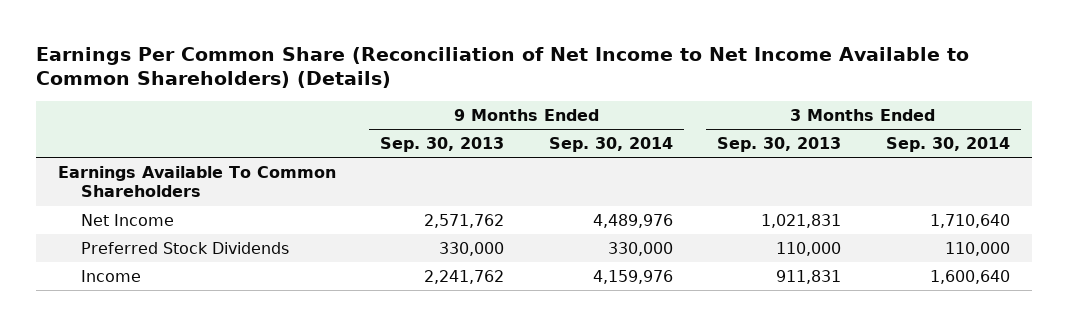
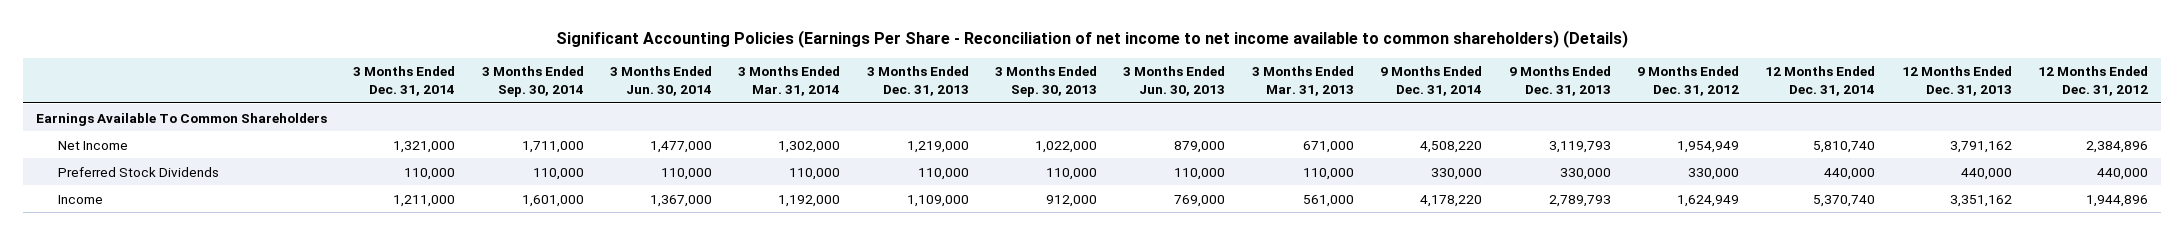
- Earnings Per Common Share (Reconciliation of Net Income to Net Income Available to Common Shareholders) (Details)
+ Significant Accounting Policies (Earnings Per Share - Reconciliation of net income to net income available to common shareholders) (Details)
- | 9 Months Ended Sep. 30, 2013 | 9 Months Ended Sep. 30, 2014 | 3 Months Ended Sep. 30, 2013 | 3 Months Ended Sep. 30, 2014
+ | 3 Months Ended Dec. 31, 2014 | 3 Months Ended Sep. 30, 2014 | 3 Months Ended Jun. 30, 2014 | 3 Months Ended Mar. 31, 2014 | 3 Months Ended Dec. 31, 2013 | 3 Months Ended Sep. 30, 2013 | 3 Months Ended Jun. 30, 2013 | 3 Months Ended Mar. 31, 2013 | 9 Months Ended Dec. 31, 2014 | 9 Months Ended Dec. 31, 2013 | 9 Months Ended Dec. 31, 2012 | 12 Months Ended Dec. 31, 2014 | 12 Months Ended Dec. 31, 2013 | 12 Months Ended Dec. 31, 2012
- Net Income | 2,571,762 | 4,489,976 | 1,021,831 | 1,710,640
+ Net Income | 1,321,000 | 1,711,000 | 1,477,000 | 1,302,000 | 1,219,000 | 1,022,000 | 879,000 | 671,000 | 4,508,220 | 3,119,793 | 1,954,949 | 5,810,740 | 3,791,162 | 2,384,896
- Income | 2,241,762 | 4,159,976 | 911,831 | 1,600,640
+ Income | 1,211,000 | 1,601,000 | 1,367,000 | 1,192,000 | 1,109,000 | 912,000 | 769,000 | 561,000 | 4,178,220 | 2,789,793 | 1,624,949 | 5,370,740 | 3,351,162 | 1,944,896

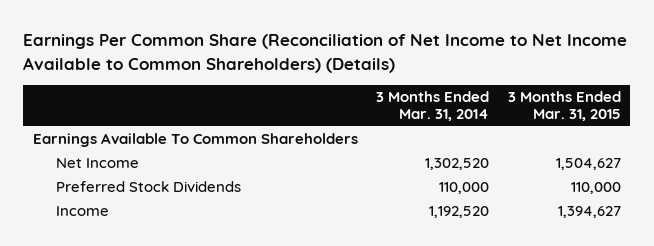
- Significant Accounting Policies (Earnings Per Share - Reconciliation of net income to net income available to common shareholders) (Details)
+ Earnings Per Common Share (Reconciliation of Net Income to Net Income Available to Common Shareholders) (Details)
- | 3 Months Ended Dec. 31, 2014 | 3 Months Ended Sep. 30, 2014 | 3 Months Ended Jun. 30, 2014 | 3 Months Ended Mar. 31, 2014 | 3 Months Ended Dec. 31, 2013 | 3 Months Ended Sep. 30, 2013 | 3 Months Ended Jun. 30, 2013 | 3 Months Ended Mar. 31, 2013 | 9 Months Ended Dec. 31, 2014 | 9 Months Ended Dec. 31, 2013 | 9 Months Ended Dec. 31, 2012 | 12 Months Ended Dec. 31, 2014 | 12 Months Ended Dec. 31, 2013 | 12 Months Ended Dec. 31, 2012
+ | 3 Months Ended Mar. 31, 2014 | 3 Months Ended Mar. 31, 2015
- Net Income | 1,321,000 | 1,711,000 | 1,477,000 | 1,302,000 | 1,219,000 | 1,022,000 | 879,000 | 671,000 | 4,508,220 | 3,119,793 | 1,954,949 | 5,810,740 | 3,791,162 | 2,384,896
+ Net Income | 1,302,520 | 1,504,627
- Income | 1,211,000 | 1,601,000 | 1,367,000 | 1,192,000 | 1,109,000 | 912,000 | 769,000 | 561,000 | 4,178,220 | 2,789,793 | 1,624,949 | 5,370,740 | 3,351,162 | 1,944,896
+ Income | 1,192,520 | 1,394,627

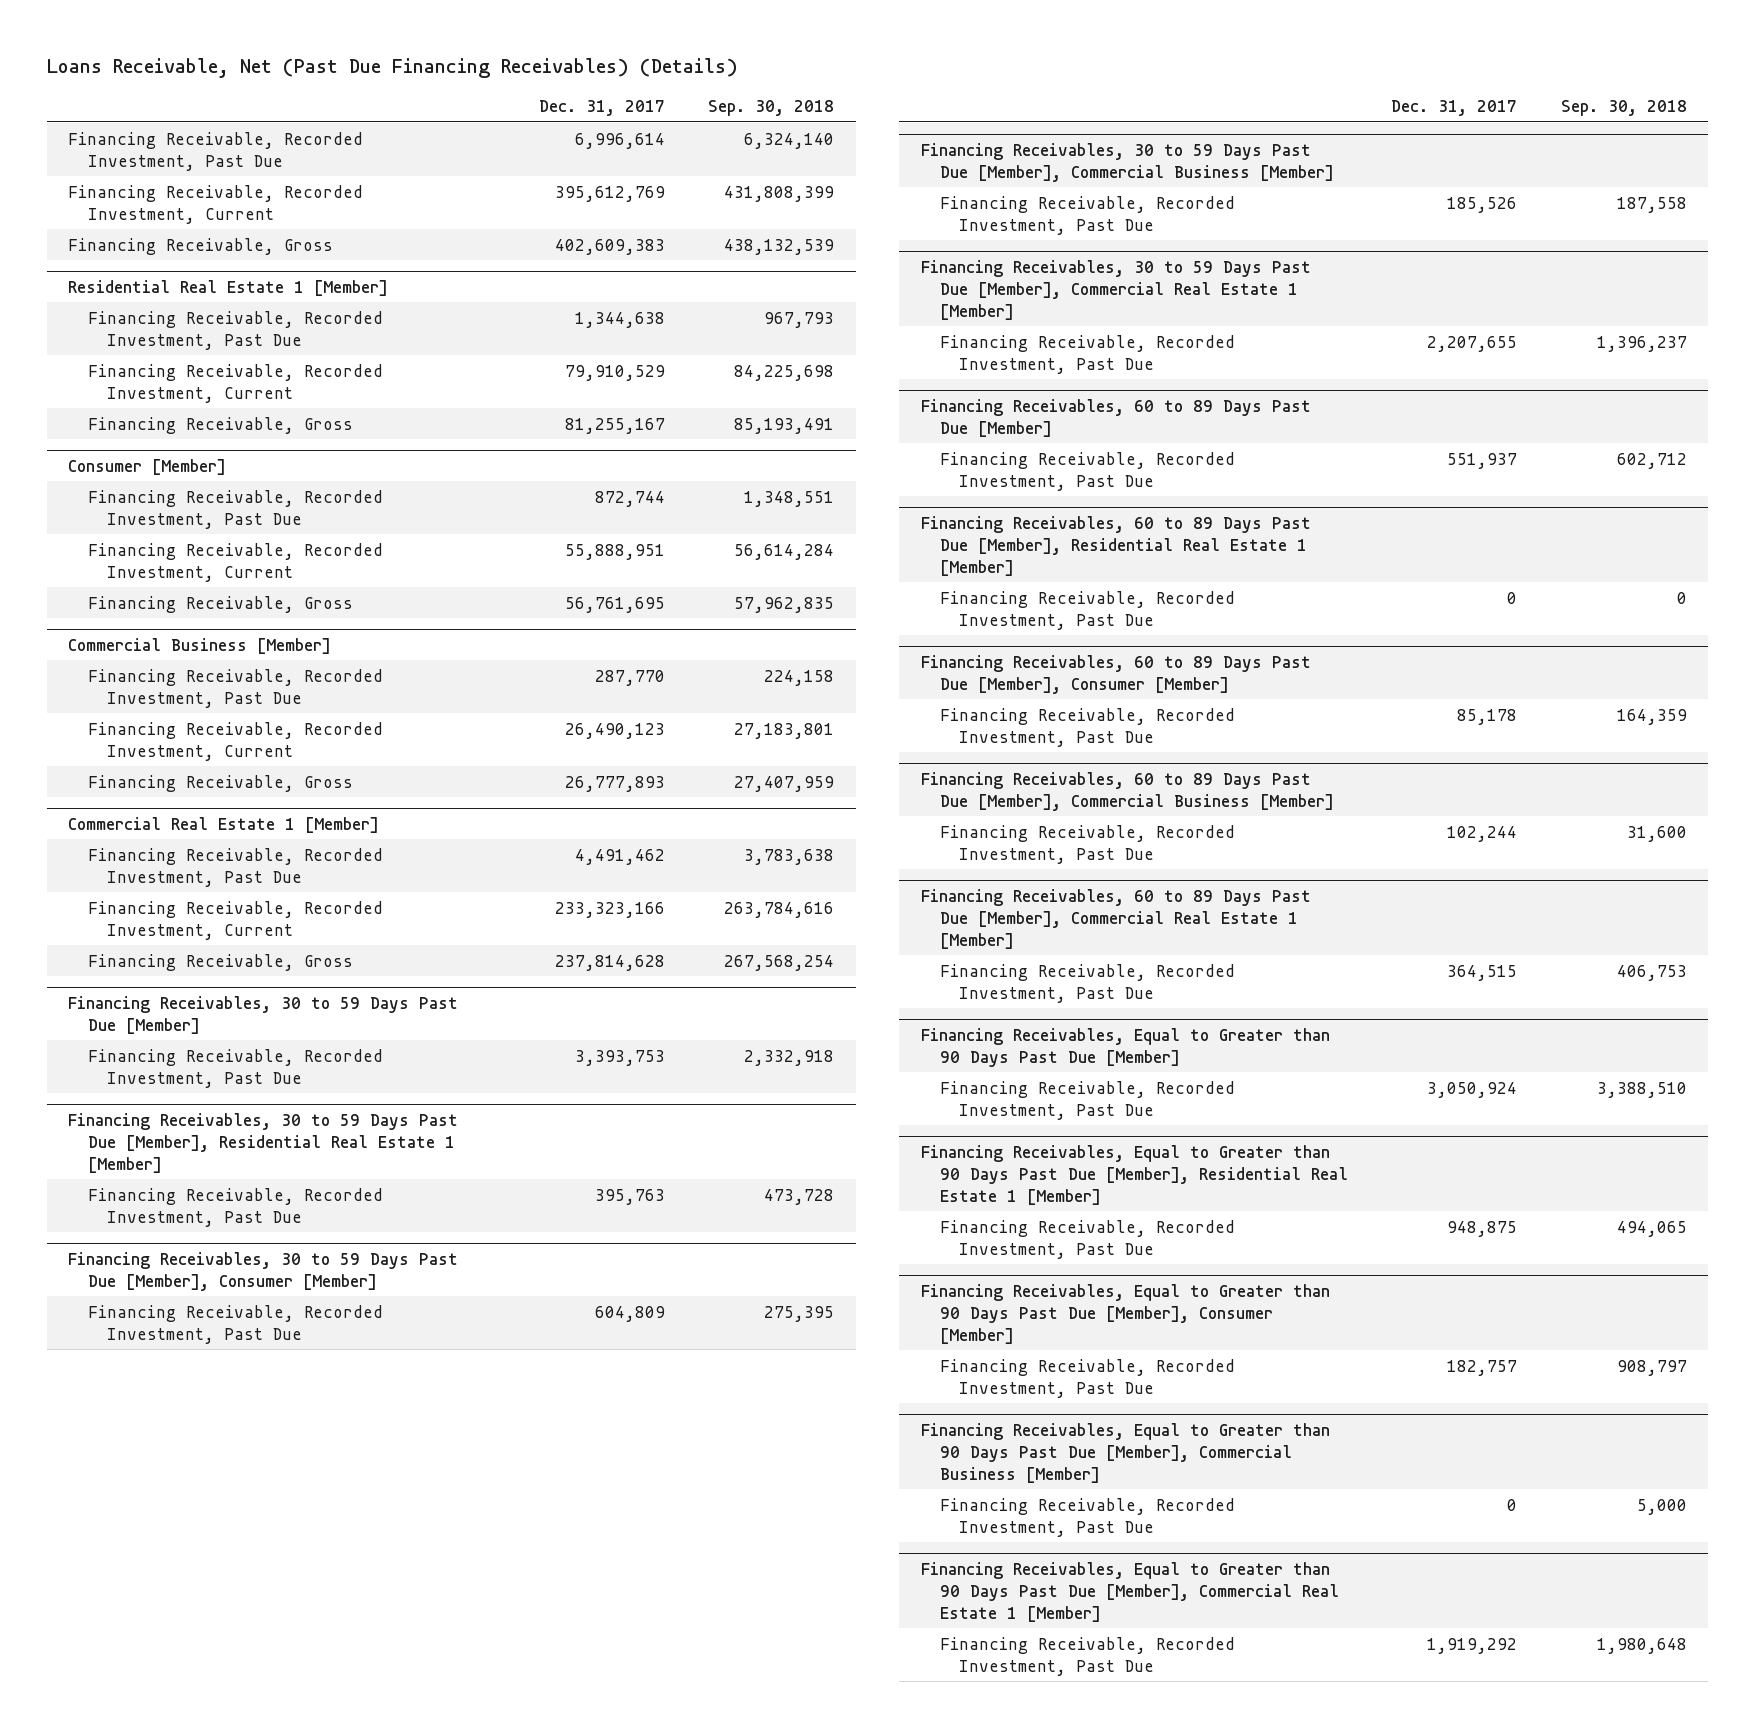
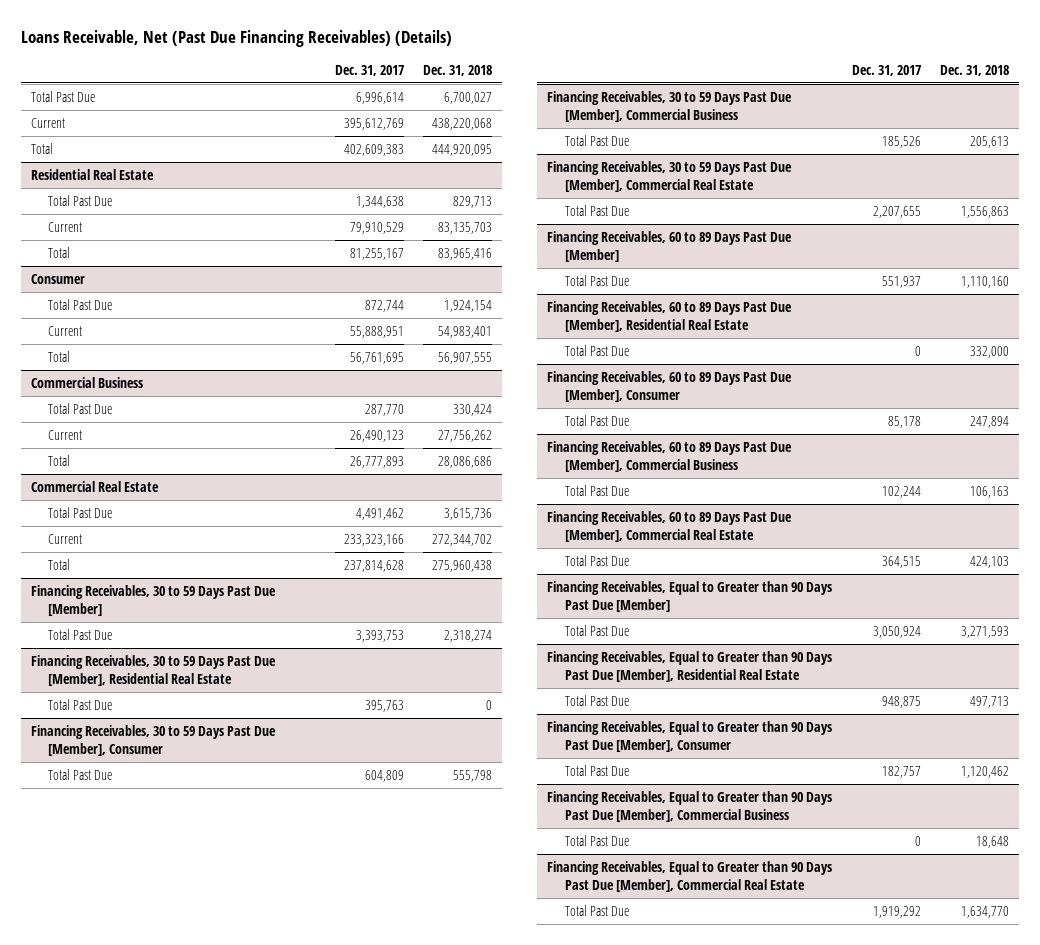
- | Dec. 31, 2017 | Sep. 30, 2018
+ | Dec. 31, 2017 | Dec. 31, 2018
- Financing Receivable, Recorded Investment, Past Due | 6,996,614 | 6,324,140
- Financing Receivable, Recorded Investment, Current | 395,612,769 | 431,808,399
- Financing Receivable, Gross | 402,609,383 | 438,132,539
- Residential Real Estate 1 [Member]
- Financing Receivable, Recorded Investment, Past Due | 1,344,638 | 967,793
- Financing Receivable, Recorded Investment, Current | 79,910,529 | 84,225,698
- Financing Receivable, Gross | 81,255,167 | 85,193,491
- Consumer [Member]
- Financing Receivable, Recorded Investment, Past Due | 872,744 | 1,348,551
- Financing Receivable, Recorded Investment, Current | 55,888,951 | 56,614,284
- Financing Receivable, Gross | 56,761,695 | 57,962,835
- Commercial Business [Member]
- Financing Receivable, Recorded Investment, Past Due | 287,770 | 224,158
- Financing Receivable, Recorded Investment, Current | 26,490,123 | 27,183,801
- Financing Receivable, Gross | 26,777,893 | 27,407,959
- Commercial Real Estate 1 [Member]
- Financing Receivable, Recorded Investment, Past Due | 4,491,462 | 3,783,638
- Financing Receivable, Recorded Investment, Current | 233,323,166 | 263,784,616
- Financing Receivable, Gross | 237,814,628 | 267,568,254
+ Total Past Due | 6,996,614 | 6,700,027
+ Current | 395,612,769 | 438,220,068
+ Total | 402,609,383 | 444,920,095
+ Residential Real Estate
+ Total Past Due | 1,344,638 | 829,713
+ Current | 79,910,529 | 83,135,703
+ Total | 81,255,167 | 83,965,416
+ Consumer
+ Total Past Due | 872,744 | 1,924,154
+ Current | 55,888,951 | 54,983,401
+ Total | 56,761,695 | 56,907,555
+ Commercial Business
+ Total Past Due | 287,770 | 330,424
+ Current | 26,490,123 | 27,756,262
+ Total | 26,777,893 | 28,086,686
+ Commercial Real Estate
+ Total Past Due | 4,491,462 | 3,615,736
+ Current | 233,323,166 | 272,344,702
+ Total | 237,814,628 | 275,960,438
@ Financing Receivables, 30 to 59 Days Past Due [Member]
- Financing Receivable, Recorded Investment, Past Due | 3,393,753 | 2,332,918
- Financing Receivables, 30 to 59 Days Past Due [Member], Residential Real Estate 1 [Member]
- Financing Receivable, Recorded Investment, Past Due | 395,763 | 473,728
- Financing Receivables, 30 to 59 Days Past Due [Member], Consumer [Member]
- Financing Receivable, Recorded Investment, Past Due | 604,809 | 275,395
- Financing Receivables, 30 to 59 Days Past Due [Member], Commercial Business [Member]
- Financing Receivable, Recorded Investment, Past Due | 185,526 | 187,558
- Financing Receivables, 30 to 59 Days Past Due [Member], Commercial Real Estate 1 [Member]
- Financing Receivable, Recorded Investment, Past Due | 2,207,655 | 1,396,237
@ Financing Receivables, 30 to 59 Days Past Due [Member]
+ Total Past Due | 3,393,753 | 2,318,274
+ Financing Receivables, 30 to 59 Days Past Due [Member], Residential Real Estate
+ Total Past Due | 395,763 | 0
+ Financing Receivables, 30 to 59 Days Past Due [Member], Consumer
+ Total Past Due | 604,809 | 555,798
+ Financing Receivables, 30 to 59 Days Past Due [Member], Commercial Business
+ Total Past Due | 185,526 | 205,613
+ Financing Receivables, 30 to 59 Days Past Due [Member], Commercial Real Estate
+ Total Past Due | 2,207,655 | 1,556,863
@ Financing Receivables, 60 to 89 Days Past Due [Member]
- Financing Receivable, Recorded Investment, Past Due | 551,937 | 602,712
- Financing Receivables, 60 to 89 Days Past Due [Member], Residential Real Estate 1 [Member]
- Financing Receivable, Recorded Investment, Past Due | 0 | 0
- Financing Receivables, 60 to 89 Days Past Due [Member], Consumer [Member]
- Financing Receivable, Recorded Investment, Past Due | 85,178 | 164,359
- Financing Receivables, 60 to 89 Days Past Due [Member], Commercial Business [Member]
- Financing Receivable, Recorded Investment, Past Due | 102,244 | 31,600
- Financing Receivables, 60 to 89 Days Past Due [Member], Commercial Real Estate 1 [Member]
- Financing Receivable, Recorded Investment, Past Due | 364,515 | 406,753
@ Financing Receivables, 60 to 89 Days Past Due [Member]
+ Total Past Due | 551,937 | 1,110,160
+ Financing Receivables, 60 to 89 Days Past Due [Member], Residential Real Estate
+ Total Past Due | 0 | 332,000
+ Financing Receivables, 60 to 89 Days Past Due [Member], Consumer
+ Total Past Due | 85,178 | 247,894
+ Financing Receivables, 60 to 89 Days Past Due [Member], Commercial Business
+ Total Past Due | 102,244 | 106,163
+ Financing Receivables, 60 to 89 Days Past Due [Member], Commercial Real Estate
+ Total Past Due | 364,515 | 424,103
@ Financing Receivables, Equal to Greater than 90 Days Past Due [Member]
- Financing Receivable, Recorded Investment, Past Due | 3,050,924 | 3,388,510
- Financing Receivables, Equal to Greater than 90 Days Past Due [Member], Residential Real Estate 1 [Member]
- Financing Receivable, Recorded Investment, Past Due | 948,875 | 494,065
- Financing Receivables, Equal to Greater than 90 Days Past Due [Member], Consumer [Member]
- Financing Receivable, Recorded Investment, Past Due | 182,757 | 908,797
- Financing Receivables, Equal to Greater than 90 Days Past Due [Member], Commercial Business [Member]
- Financing Receivable, Recorded Investment, Past Due | 0 | 5,000
- Financing Receivables, Equal to Greater than 90 Days Past Due [Member], Commercial Real Estate 1 [Member]
- Financing Receivable, Recorded Investment, Past Due | 1,919,292 | 1,980,648
@ Financing Receivables, Equal to Greater than 90 Days Past Due [Member]
+ Total Past Due | 3,050,924 | 3,271,593
+ Financing Receivables, Equal to Greater than 90 Days Past Due [Member], Residential Real Estate
+ Total Past Due | 948,875 | 497,713
+ Financing Receivables, Equal to Greater than 90 Days Past Due [Member], Consumer
+ Total Past Due | 182,757 | 1,120,462
+ Financing Receivables, Equal to Greater than 90 Days Past Due [Member], Commercial Business
+ Total Past Due | 0 | 18,648
+ Financing Receivables, Equal to Greater than 90 Days Past Due [Member], Commercial Real Estate
+ Total Past Due | 1,919,292 | 1,634,770

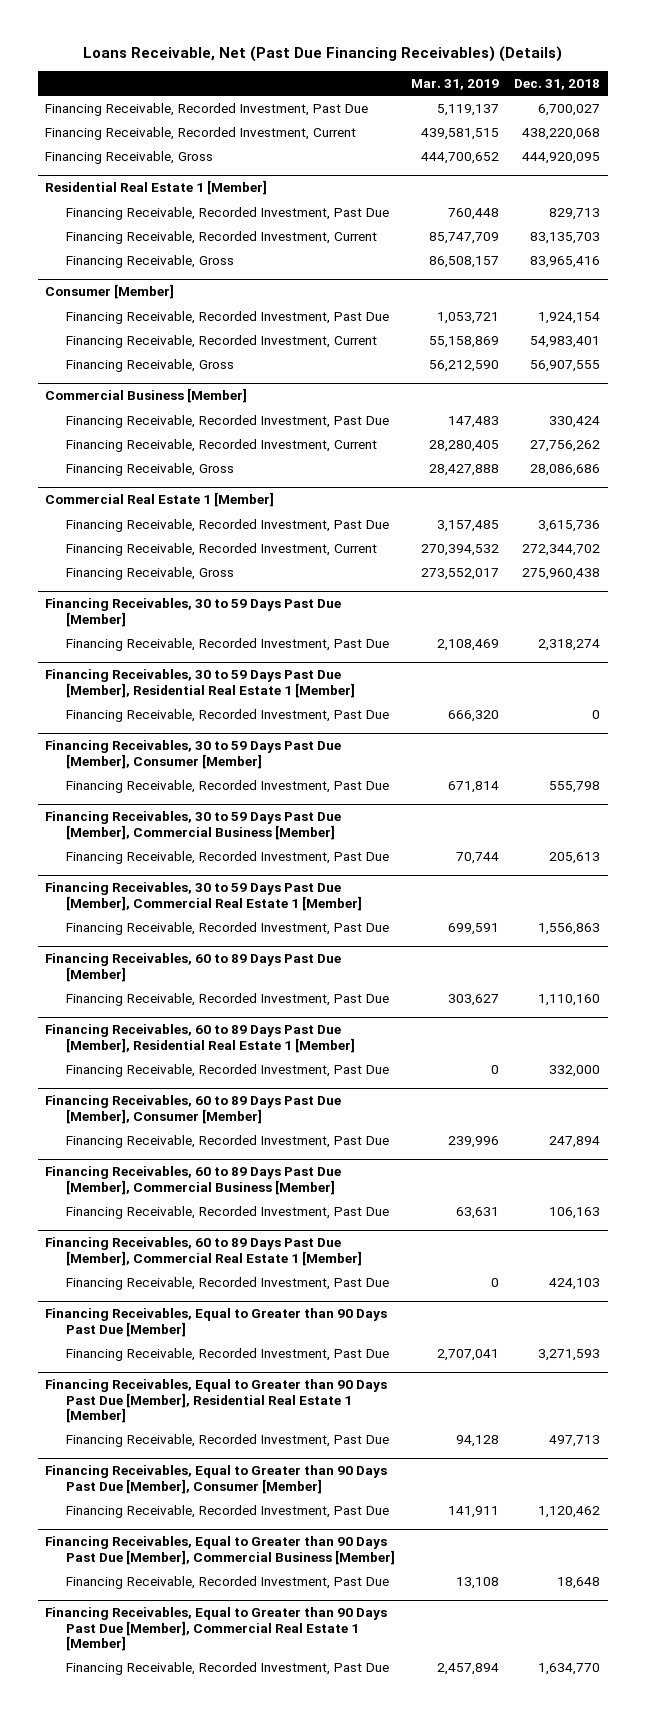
- | Dec. 31, 2017 | Dec. 31, 2018
+ | Mar. 31, 2019 | Dec. 31, 2018
- Total Past Due | 6,996,614 | 6,700,027
- Current | 395,612,769 | 438,220,068
- Total | 402,609,383 | 444,920,095
- Residential Real Estate
- Total Past Due | 1,344,638 | 829,713
- Current | 79,910,529 | 83,135,703
- Total | 81,255,167 | 83,965,416
- Consumer
- Total Past Due | 872,744 | 1,924,154
- Current | 55,888,951 | 54,983,401
- Total | 56,761,695 | 56,907,555
- Commercial Business
- Total Past Due | 287,770 | 330,424
- Current | 26,490,123 | 27,756,262
- Total | 26,777,893 | 28,086,686
- Commercial Real Estate
- Total Past Due | 4,491,462 | 3,615,736
- Current | 233,323,166 | 272,344,702
- Total | 237,814,628 | 275,960,438
+ Financing Receivable, Recorded Investment, Past Due | 5,119,137 | 6,700,027
+ Financing Receivable, Recorded Investment, Current | 439,581,515 | 438,220,068
+ Financing Receivable, Gross | 444,700,652 | 444,920,095
+ Residential Real Estate 1 [Member]
+ Financing Receivable, Recorded Investment, Past Due | 760,448 | 829,713
+ Financing Receivable, Recorded Investment, Current | 85,747,709 | 83,135,703
+ Financing Receivable, Gross | 86,508,157 | 83,965,416
+ Consumer [Member]
+ Financing Receivable, Recorded Investment, Past Due | 1,053,721 | 1,924,154
+ Financing Receivable, Recorded Investment, Current | 55,158,869 | 54,983,401
+ Financing Receivable, Gross | 56,212,590 | 56,907,555
+ Commercial Business [Member]
+ Financing Receivable, Recorded Investment, Past Due | 147,483 | 330,424
+ Financing Receivable, Recorded Investment, Current | 28,280,405 | 27,756,262
+ Financing Receivable, Gross | 28,427,888 | 28,086,686
+ Commercial Real Estate 1 [Member]
+ Financing Receivable, Recorded Investment, Past Due | 3,157,485 | 3,615,736
+ Financing Receivable, Recorded Investment, Current | 270,394,532 | 272,344,702
+ Financing Receivable, Gross | 273,552,017 | 275,960,438
@ Financing Receivables, 30 to 59 Days Past Due [Member]
- Total Past Due | 3,393,753 | 2,318,274
- Financing Receivables, 30 to 59 Days Past Due [Member], Residential Real Estate
- Total Past Due | 395,763 | 0
- Financing Receivables, 30 to 59 Days Past Due [Member], Consumer
- Total Past Due | 604,809 | 555,798
- Financing Receivables, 30 to 59 Days Past Due [Member], Commercial Business
- Total Past Due | 185,526 | 205,613
- Financing Receivables, 30 to 59 Days Past Due [Member], Commercial Real Estate
- Total Past Due | 2,207,655 | 1,556,863
@ Financing Receivables, 30 to 59 Days Past Due [Member]
+ Financing Receivable, Recorded Investment, Past Due | 2,108,469 | 2,318,274
+ Financing Receivables, 30 to 59 Days Past Due [Member], Residential Real Estate 1 [Member]
+ Financing Receivable, Recorded Investment, Past Due | 666,320 | 0
+ Financing Receivables, 30 to 59 Days Past Due [Member], Consumer [Member]
+ Financing Receivable, Recorded Investment, Past Due | 671,814 | 555,798
+ Financing Receivables, 30 to 59 Days Past Due [Member], Commercial Business [Member]
+ Financing Receivable, Recorded Investment, Past Due | 70,744 | 205,613
+ Financing Receivables, 30 to 59 Days Past Due [Member], Commercial Real Estate 1 [Member]
+ Financing Receivable, Recorded Investment, Past Due | 699,591 | 1,556,863
@ Financing Receivables, 60 to 89 Days Past Due [Member]
- Total Past Due | 551,937 | 1,110,160
- Financing Receivables, 60 to 89 Days Past Due [Member], Residential Real Estate
- Total Past Due | 0 | 332,000
- Financing Receivables, 60 to 89 Days Past Due [Member], Consumer
- Total Past Due | 85,178 | 247,894
- Financing Receivables, 60 to 89 Days Past Due [Member], Commercial Business
- Total Past Due | 102,244 | 106,163
- Financing Receivables, 60 to 89 Days Past Due [Member], Commercial Real Estate
- Total Past Due | 364,515 | 424,103
@ Financing Receivables, 60 to 89 Days Past Due [Member]
+ Financing Receivable, Recorded Investment, Past Due | 303,627 | 1,110,160
+ Financing Receivables, 60 to 89 Days Past Due [Member], Residential Real Estate 1 [Member]
+ Financing Receivable, Recorded Investment, Past Due | 0 | 332,000
+ Financing Receivables, 60 to 89 Days Past Due [Member], Consumer [Member]
+ Financing Receivable, Recorded Investment, Past Due | 239,996 | 247,894
+ Financing Receivables, 60 to 89 Days Past Due [Member], Commercial Business [Member]
+ Financing Receivable, Recorded Investment, Past Due | 63,631 | 106,163
+ Financing Receivables, 60 to 89 Days Past Due [Member], Commercial Real Estate 1 [Member]
+ Financing Receivable, Recorded Investment, Past Due | 0 | 424,103
@ Financing Receivables, Equal to Greater than 90 Days Past Due [Member]
- Total Past Due | 3,050,924 | 3,271,593
- Financing Receivables, Equal to Greater than 90 Days Past Due [Member], Residential Real Estate
- Total Past Due | 948,875 | 497,713
- Financing Receivables, Equal to Greater than 90 Days Past Due [Member], Consumer
- Total Past Due | 182,757 | 1,120,462
- Financing Receivables, Equal to Greater than 90 Days Past Due [Member], Commercial Business
- Total Past Due | 0 | 18,648
- Financing Receivables, Equal to Greater than 90 Days Past Due [Member], Commercial Real Estate
- Total Past Due | 1,919,292 | 1,634,770
@ Financing Receivables, Equal to Greater than 90 Days Past Due [Member]
+ Financing Receivable, Recorded Investment, Past Due | 2,707,041 | 3,271,593
+ Financing Receivables, Equal to Greater than 90 Days Past Due [Member], Residential Real Estate 1 [Member]
+ Financing Receivable, Recorded Investment, Past Due | 94,128 | 497,713
+ Financing Receivables, Equal to Greater than 90 Days Past Due [Member], Consumer [Member]
+ Financing Receivable, Recorded Investment, Past Due | 141,911 | 1,120,462
+ Financing Receivables, Equal to Greater than 90 Days Past Due [Member], Commercial Business [Member]
+ Financing Receivable, Recorded Investment, Past Due | 13,108 | 18,648
+ Financing Receivables, Equal to Greater than 90 Days Past Due [Member], Commercial Real Estate 1 [Member]
+ Financing Receivable, Recorded Investment, Past Due | 2,457,894 | 1,634,770

